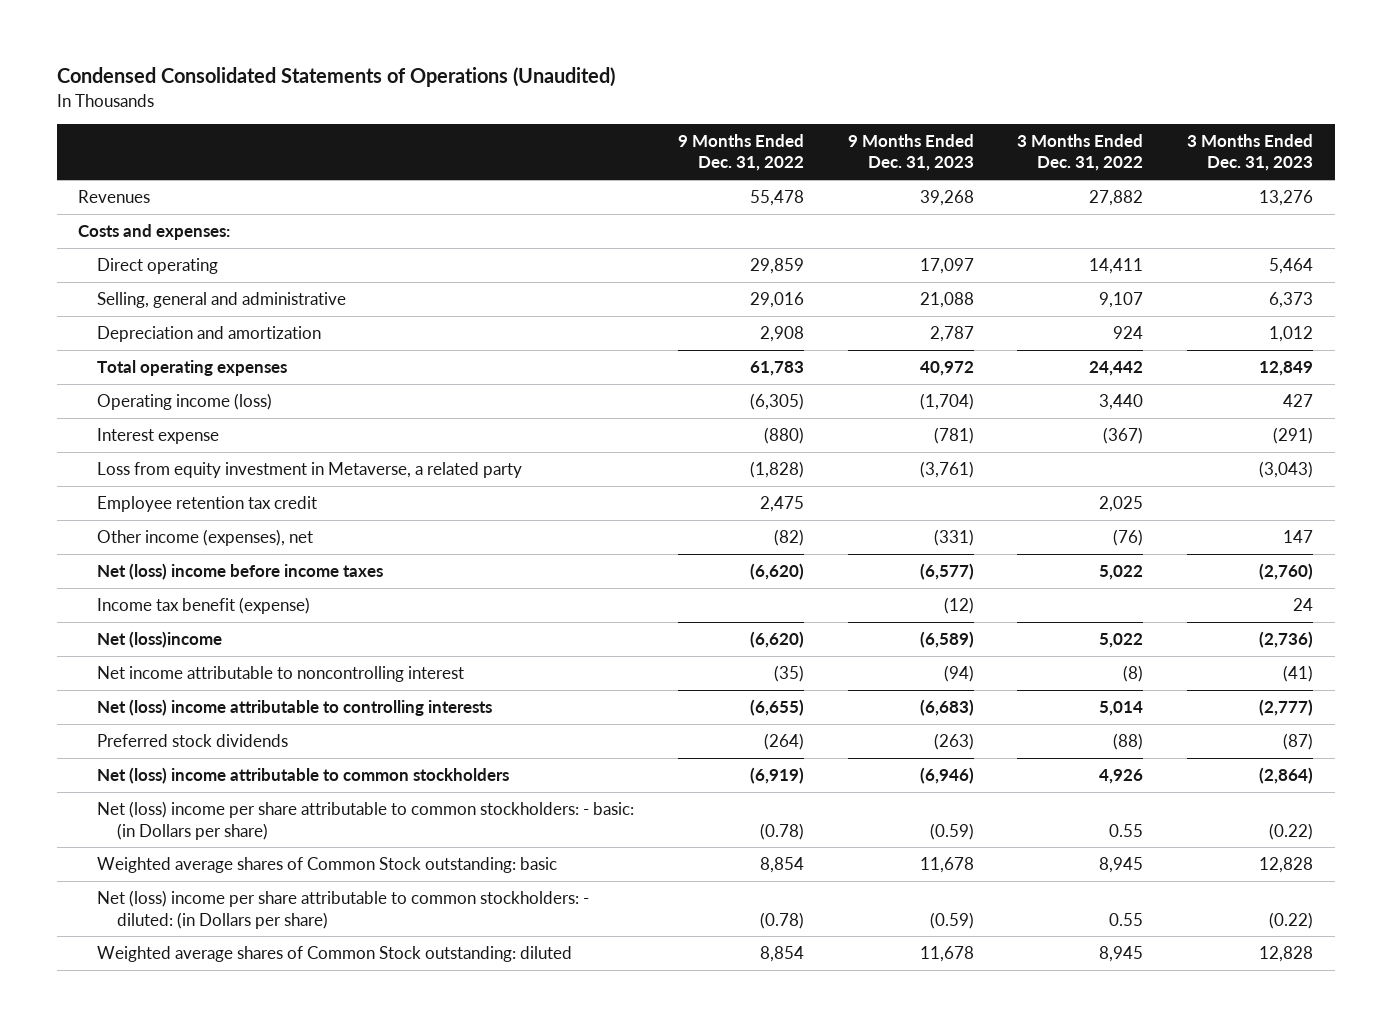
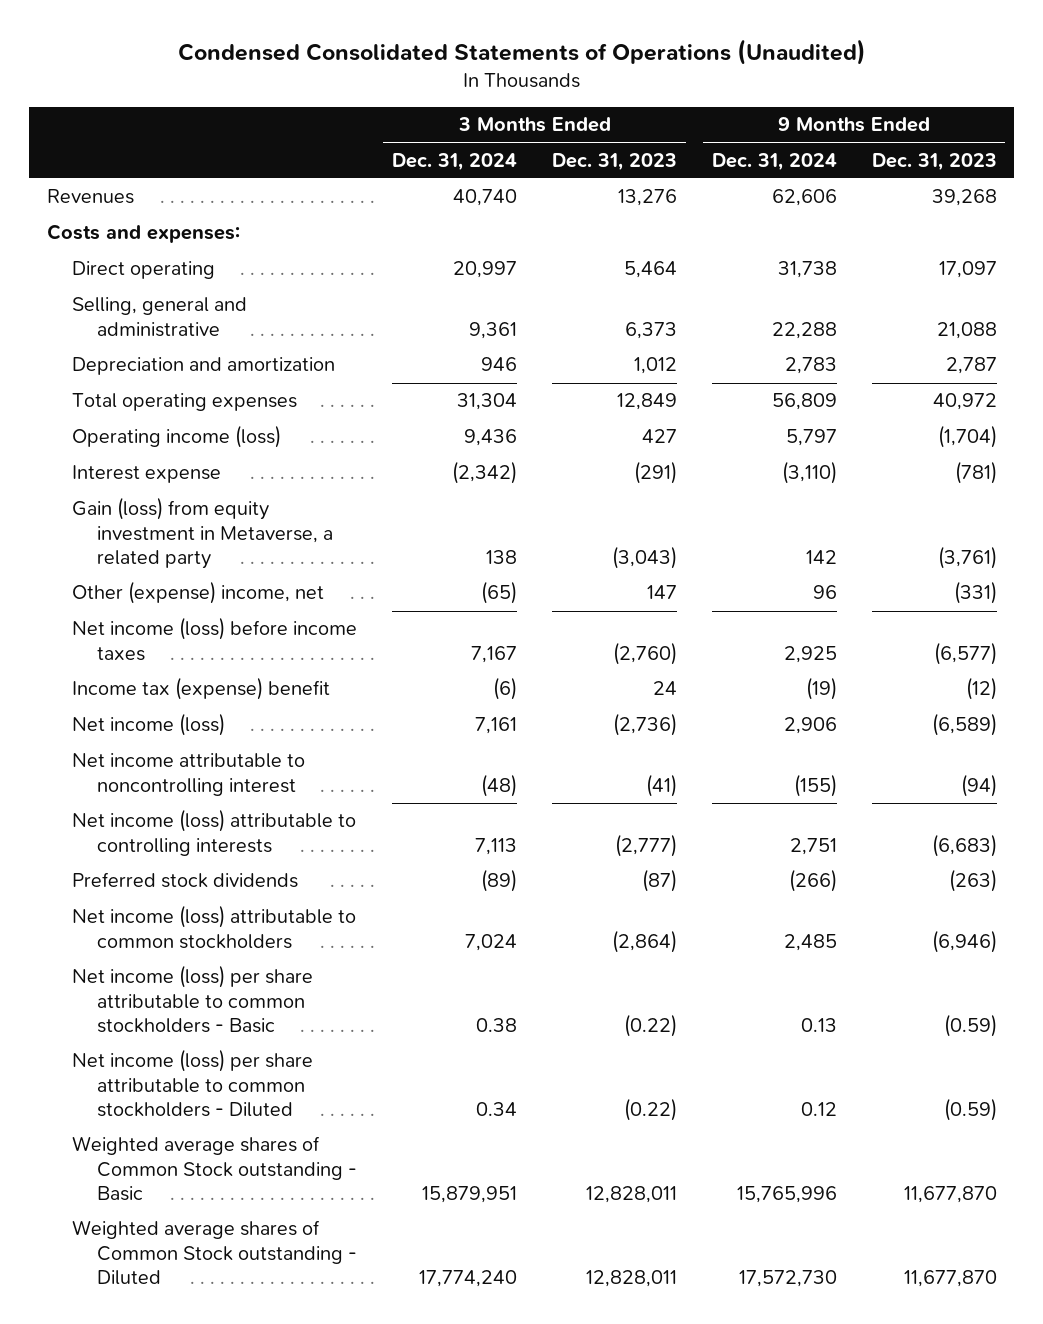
- | 9 Months Ended Dec. 31, 2022 | 9 Months Ended Dec. 31, 2023 | 3 Months Ended Dec. 31, 2022 | 3 Months Ended Dec. 31, 2023
+ | 3 Months Ended Dec. 31, 2024 | 3 Months Ended Dec. 31, 2023 | 9 Months Ended Dec. 31, 2024 | 9 Months Ended Dec. 31, 2023
- Loss from equity investment in Metaverse, a related party | (1,828) | (3,761) | | (3,043)
- Employee retention tax credit | 2,475 | | 2,025 |
- Other income (expenses), net | (82) | (331) | (76) | 147
- Net (loss) income before income taxes | (6,620) | (6,577) | 5,022 | (2,760)
- Income tax benefit (expense) | | (12) | | 24
- Net (loss)income | (6,620) | (6,589) | 5,022 | (2,736)
+ Gain (loss) from equity investment in Metaverse, a related party | 138 | (3,043) | 142 | (3,761)
+ Other (expense) income, net | (65) | 147 | 96 | (331)
+ Net income (loss) before income taxes | 7,167 | (2,760) | 2,925 | (6,577)
+ Income tax (expense) benefit | (6) | 24 | (19) | (12)
+ Net income (loss) | 7,161 | (2,736) | 2,906 | (6,589)
- Net (loss) income attributable to controlling interests | (6,655) | (6,683) | 5,014 | (2,777)
+ Net income (loss) attributable to controlling interests | 7,113 | (2,777) | 2,751 | (6,683)
- Net (loss) income attributable to common stockholders | (6,919) | (6,946) | 4,926 | (2,864)
- Net (loss) income per share attributable to common stockholders: - basic: (in Dollars per share) | (0.78) | (0.59) | 0.55 | (0.22)
- Weighted average shares of Common Stock outstanding: basic | 8,854 | 11,678 | 8,945 | 12,828
- Net (loss) income per share attributable to common stockholders: - diluted: (in Dollars per share) | (0.78) | (0.59) | 0.55 | (0.22)
- Weighted average shares of Common Stock outstanding: diluted | 8,854 | 11,678 | 8,945 | 12,828
+ Net income (loss) attributable to common stockholders | 7,024 | (2,864) | 2,485 | (6,946)
+ Net income (loss) per share attributable to common stockholders - Basic | 0.38 | (0.22) | 0.13 | (0.59)
+ Net income (loss) per share attributable to common stockholders - Diluted | 0.34 | (0.22) | 0.12 | (0.59)
+ Weighted average shares of Common Stock outstanding - Basic | 15,879,951 | 12,828,011 | 15,765,996 | 11,677,870
+ Weighted average shares of Common Stock outstanding - Diluted | 17,774,240 | 12,828,011 | 17,572,730 | 11,677,870

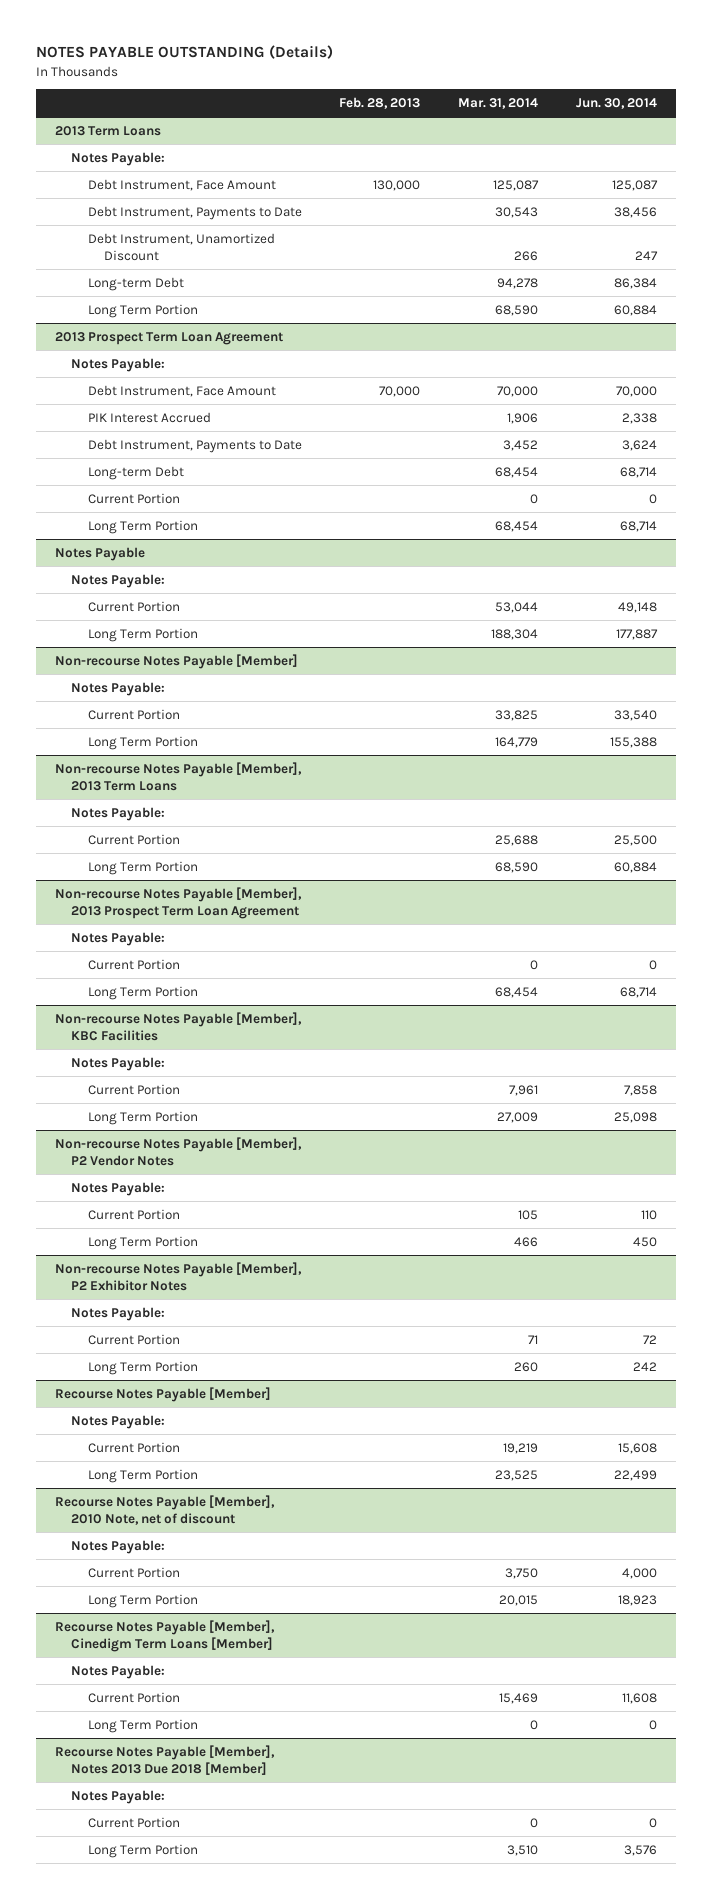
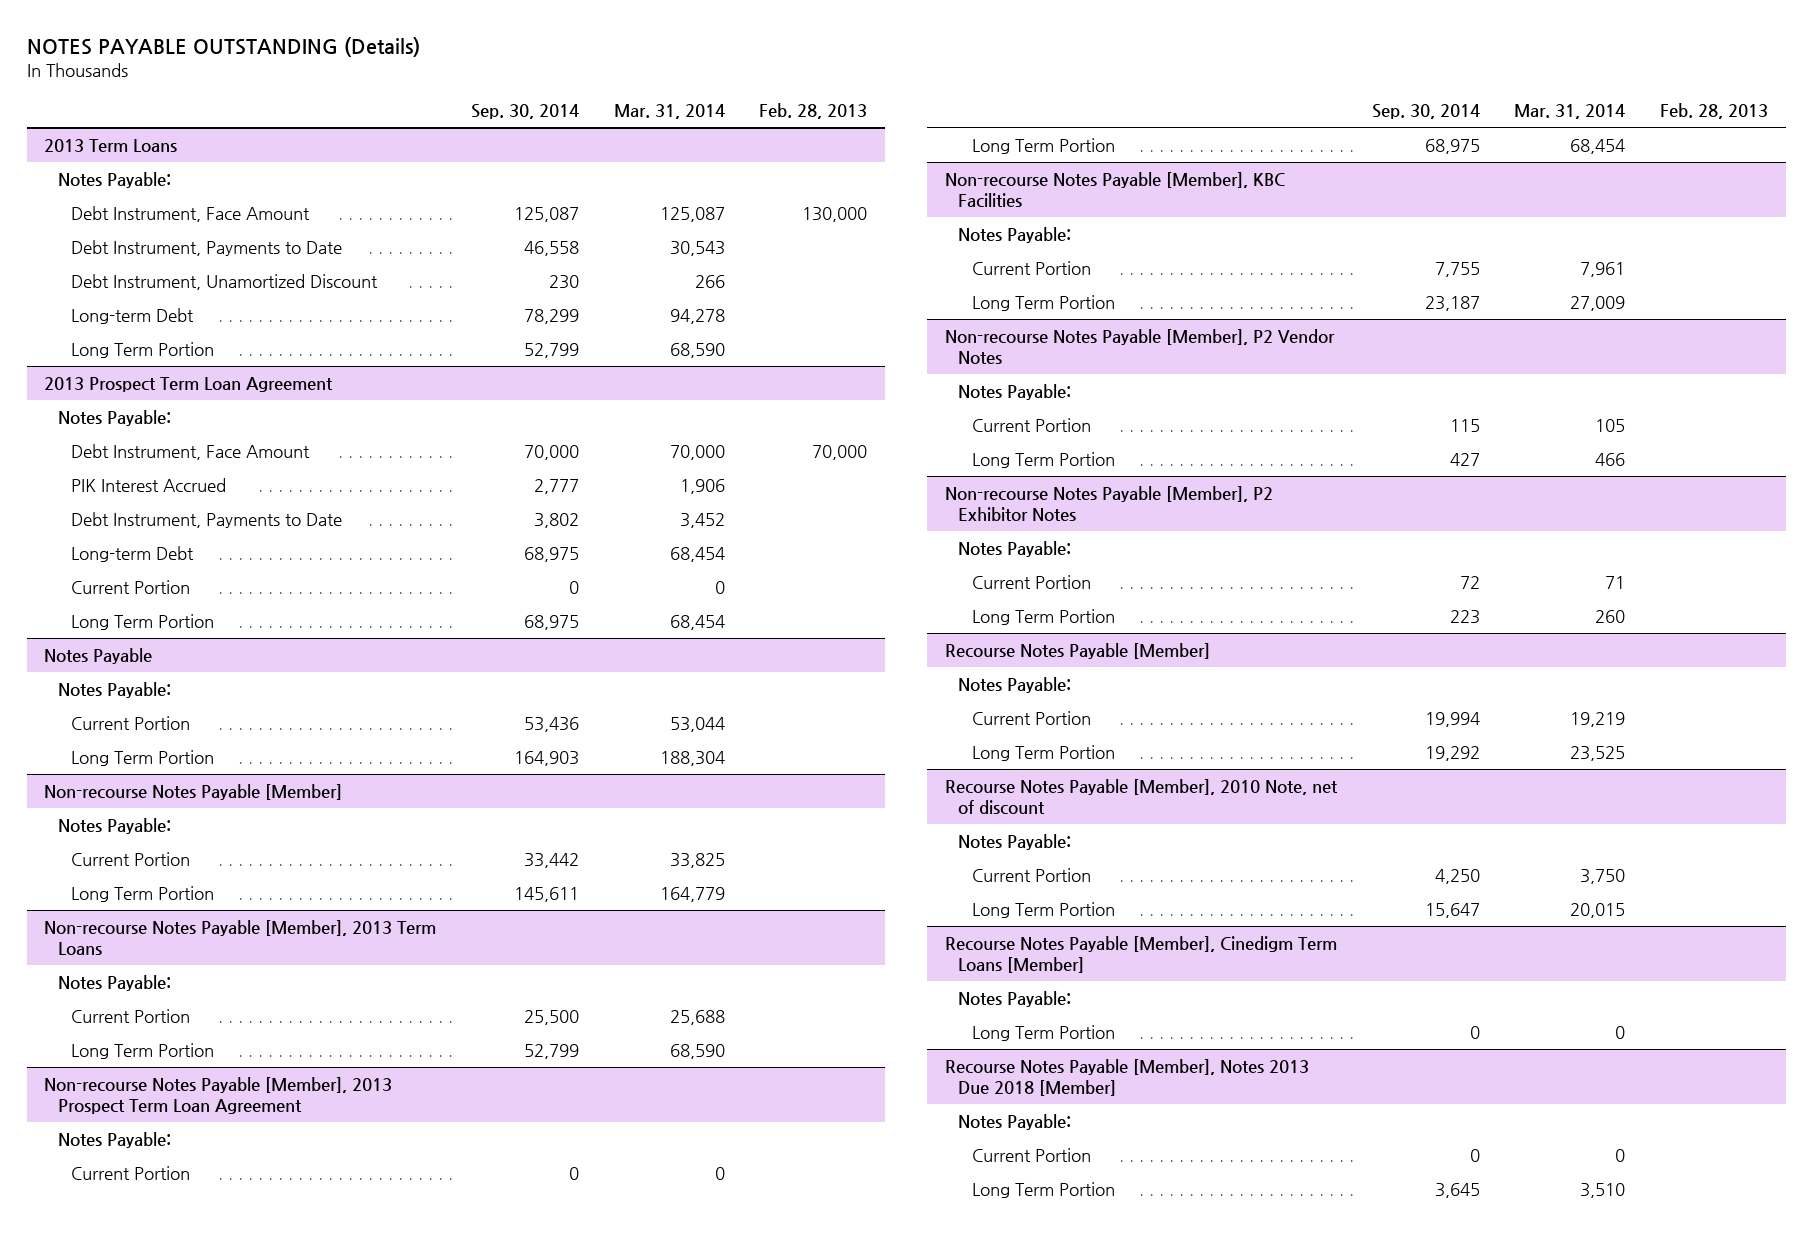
- | Feb. 28, 2013 | Mar. 31, 2014 | Jun. 30, 2014
+ | Sep. 30, 2014 | Mar. 31, 2014 | Feb. 28, 2013
@ Recourse Notes Payable [Member], Cinedigm Term Loans [Member]
- Current Portion | | 15,469 | 11,608

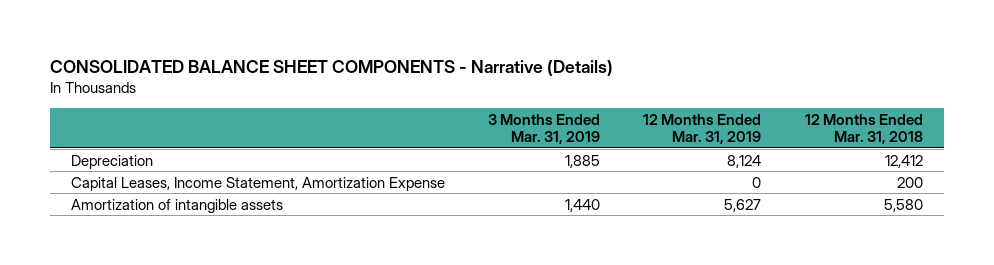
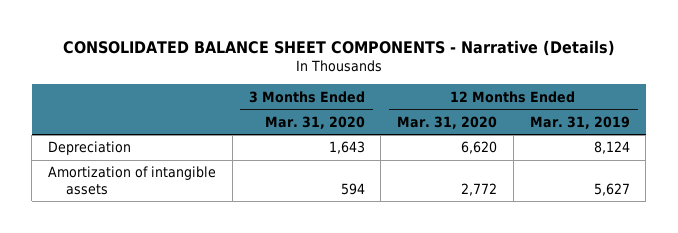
- | 3 Months Ended Mar. 31, 2019 | 12 Months Ended Mar. 31, 2019 | 12 Months Ended Mar. 31, 2018
+ | 3 Months Ended Mar. 31, 2020 | 12 Months Ended Mar. 31, 2020 | 12 Months Ended Mar. 31, 2019
- Capital Leases, Income Statement, Amortization Expense | | 0 | 200

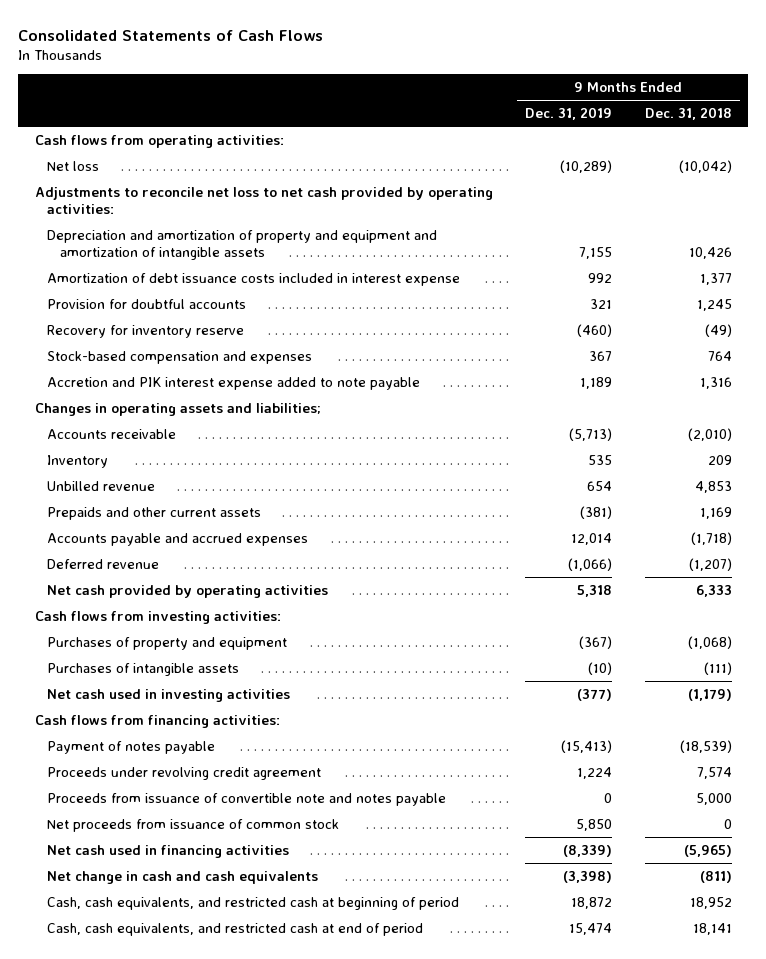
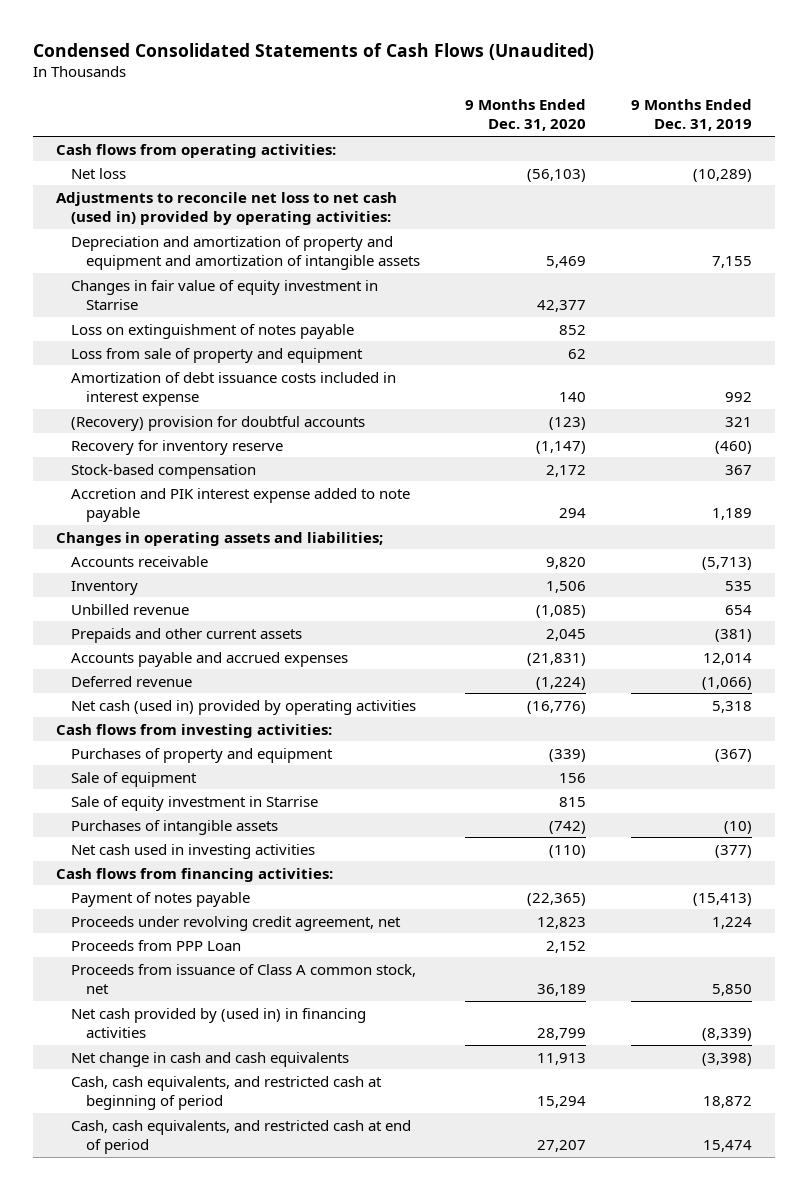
- Consolidated Statements of Cash Flows
+ Condensed Consolidated Statements of Cash Flows (Unaudited)
- | 9 Months Ended Dec. 31, 2019 | 9 Months Ended Dec. 31, 2018
+ | 9 Months Ended Dec. 31, 2020 | 9 Months Ended Dec. 31, 2019
- Adjustments to reconcile net loss to net cash provided by operating activities:
+ Adjustments to reconcile net loss to net cash (used in) provided by operating activities:
+ Changes in fair value of equity investment in Starrise | 42,377 |
+ Loss on extinguishment of notes payable | 852 |
+ Loss from sale of property and equipment | 62 |
- Provision for doubtful accounts | 321 | 1,245
+ (Recovery) provision for doubtful accounts | (123) | 321
- Stock-based compensation and expenses | 367 | 764
+ Stock-based compensation | 2,172 | 367
- Net cash provided by operating activities | 5,318 | 6,333
+ Net cash (used in) provided by operating activities | (16,776) | 5,318
+ Sale of equipment | 156 |
+ Sale of equity investment in Starrise | 815 |
- Proceeds under revolving credit agreement | 1,224 | 7,574
- Proceeds from issuance of convertible note and notes payable | 0 | 5,000
- Net proceeds from issuance of common stock | 5,850 | 0
- Net cash used in financing activities | (8,339) | (5,965)
+ Proceeds under revolving credit agreement, net | 12,823 | 1,224
+ Proceeds from PPP Loan | 2,152 |
+ Proceeds from issuance of Class A common stock, net | 36,189 | 5,850
+ Net cash provided by (used in) in financing activities | 28,799 | (8,339)

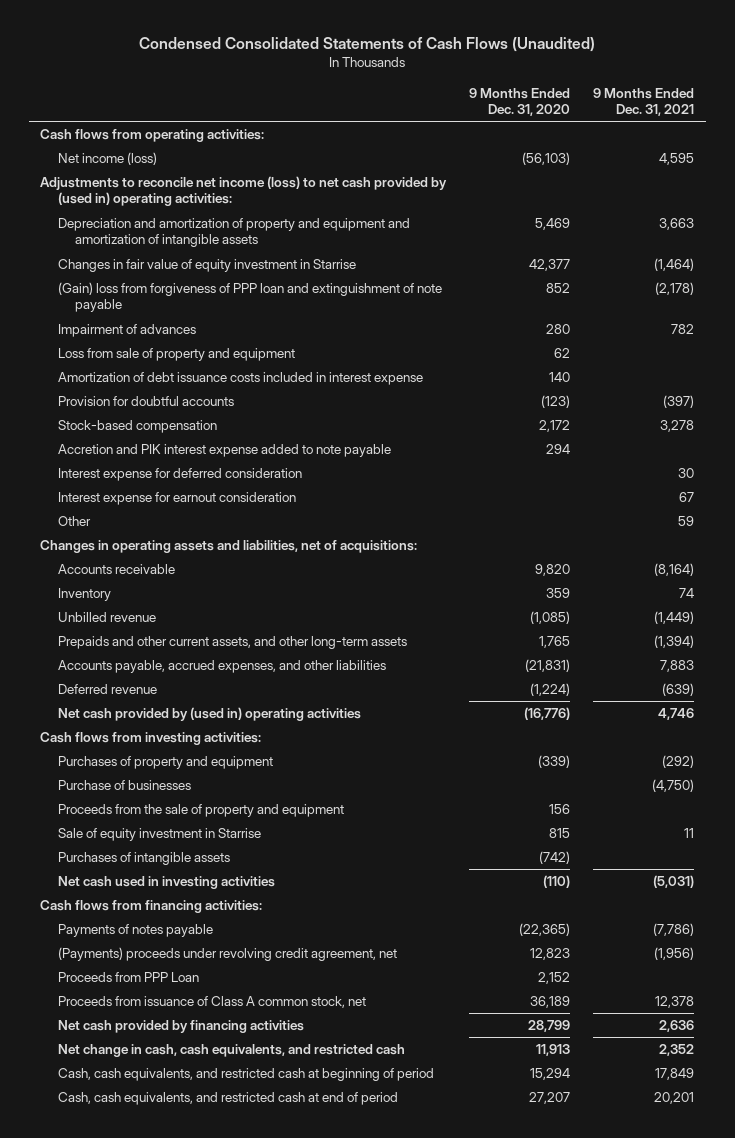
- | 9 Months Ended Dec. 31, 2020 | 9 Months Ended Dec. 31, 2019
+ | 9 Months Ended Dec. 31, 2020 | 9 Months Ended Dec. 31, 2021
- Net loss | (56,103) | (10,289)
- Adjustments to reconcile net loss to net cash (used in) provided by operating activities:
+ Net income (loss) | (56,103) | 4,595
+ Adjustments to reconcile net income (loss) to net cash provided by (used in) operating activities:
- Loss on extinguishment of notes payable | 852 |
+ (Gain) loss from forgiveness of PPP loan and extinguishment of note payable | 852 | (2,178)
+ Impairment of advances | 280 | 782
- (Recovery) provision for doubtful accounts | (123) | 321
- Recovery for inventory reserve | (1,147) | (460)
+ Provision for doubtful accounts | (123) | (397)
- Changes in operating assets and liabilities;
+ Interest expense for deferred consideration | | 30
+ Interest expense for earnout consideration | | 67
+ Other | | 59
+ Changes in operating assets and liabilities, net of acquisitions:
- Inventory | 1,506 | 535
+ Inventory | 359 | 74
- Prepaids and other current assets | 2,045 | (381)
- Accounts payable and accrued expenses | (21,831) | 12,014
+ Prepaids and other current assets, and other long-term assets | 1,765 | (1,394)
+ Accounts payable, accrued expenses, and other liabilities | (21,831) | 7,883
- Net cash (used in) provided by operating activities | (16,776) | 5,318
+ Net cash provided by (used in) operating activities | (16,776) | 4,746
- Sale of equipment | 156 |
+ Purchase of businesses | | (4,750)
+ Proceeds from the sale of property and equipment | 156 |
- Payment of notes payable | (22,365) | (15,413)
- Proceeds under revolving credit agreement, net | 12,823 | 1,224
+ Payments of notes payable | (22,365) | (7,786)
+ (Payments) proceeds under revolving credit agreement, net | 12,823 | (1,956)
- Net cash provided by (used in) in financing activities | 28,799 | (8,339)
- Net change in cash and cash equivalents | 11,913 | (3,398)
+ Net cash provided by financing activities | 28,799 | 2,636
+ Net change in cash, cash equivalents, and restricted cash | 11,913 | 2,352

